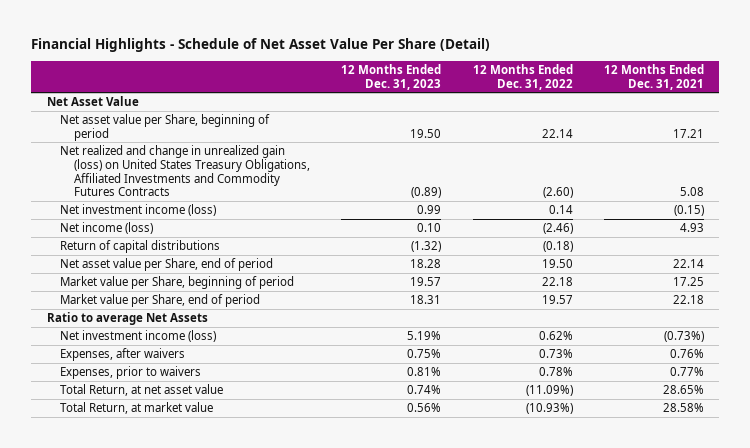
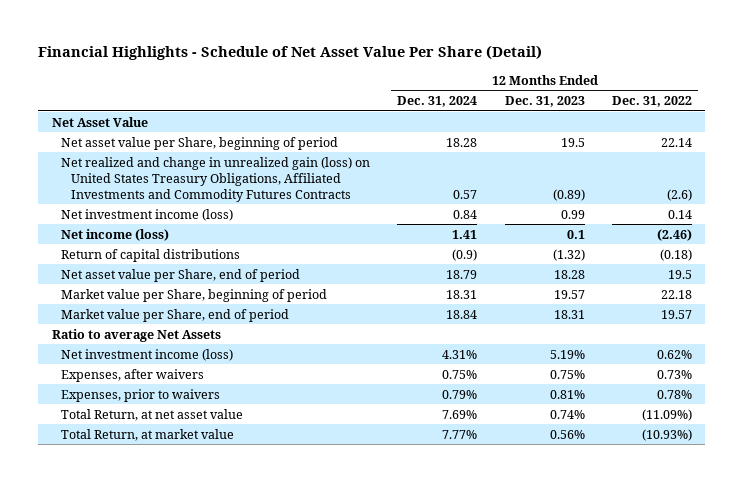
- | 12 Months Ended Dec. 31, 2023 | 12 Months Ended Dec. 31, 2022 | 12 Months Ended Dec. 31, 2021
+ | 12 Months Ended Dec. 31, 2024 | 12 Months Ended Dec. 31, 2023 | 12 Months Ended Dec. 31, 2022
- Net asset value per Share, beginning of period | 19.50 | 22.14 | 17.21
- Net realized and change in unrealized gain (loss) on United States Treasury Obligations, Affiliated Investments and Commodity Futures Contracts | (0.89) | (2.60) | 5.08
+ Net asset value per Share, beginning of period | 18.28 | 19.5 | 22.14
+ Net realized and change in unrealized gain (loss) on United States Treasury Obligations, Affiliated Investments and Commodity Futures Contracts | 0.57 | (0.89) | (2.6)
- Net income (loss) | 0.10 | (2.46) | 4.93
+ Net income (loss) | 1.41 | 0.1 | (2.46)
- Net asset value per Share, end of period | 18.28 | 19.50 | 22.14
+ Net asset value per Share, end of period | 18.79 | 18.28 | 19.5

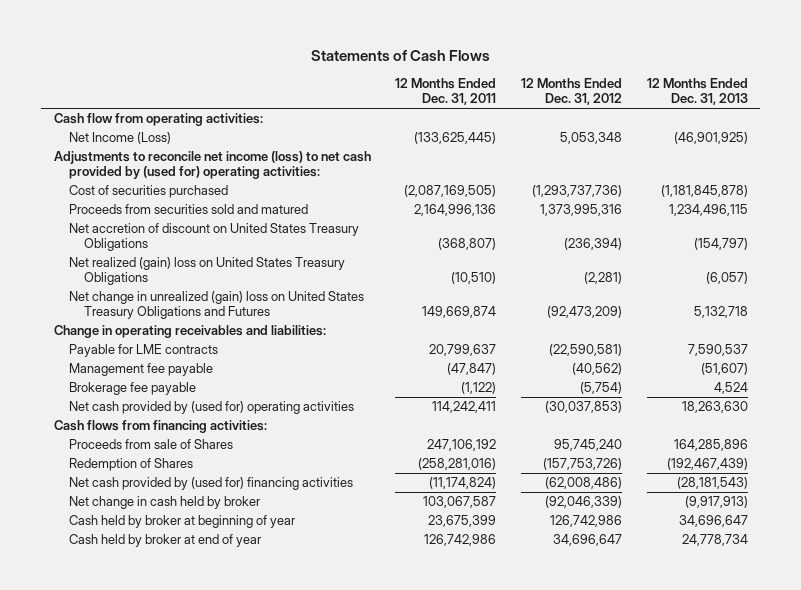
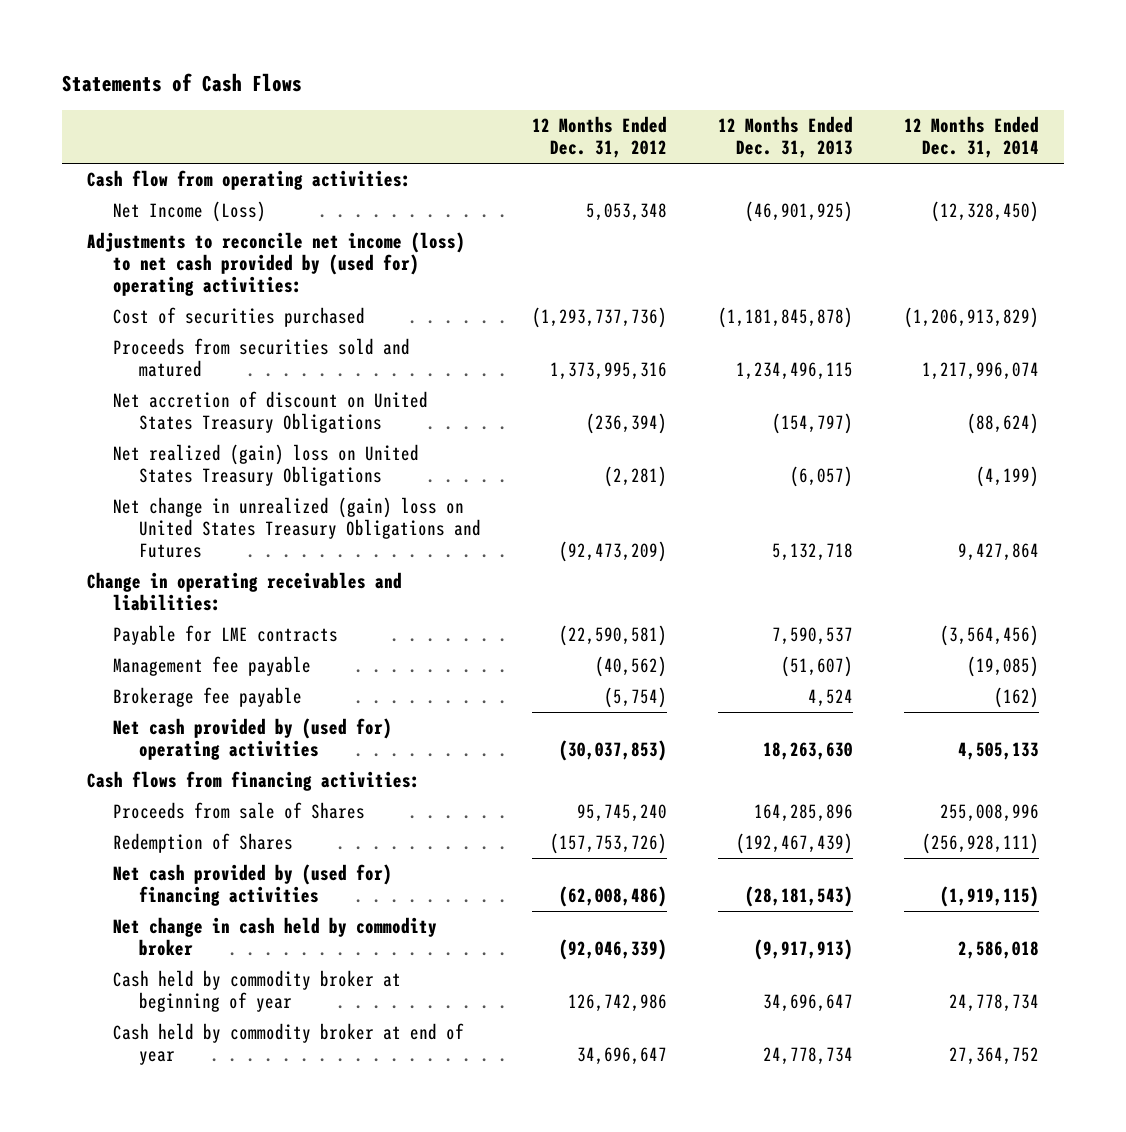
- | 12 Months Ended Dec. 31, 2011 | 12 Months Ended Dec. 31, 2012 | 12 Months Ended Dec. 31, 2013
+ | 12 Months Ended Dec. 31, 2012 | 12 Months Ended Dec. 31, 2013 | 12 Months Ended Dec. 31, 2014
- Net change in cash held by broker | 103,067,587 | (92,046,339) | (9,917,913)
- Cash held by broker at beginning of year | 23,675,399 | 126,742,986 | 34,696,647
- Cash held by broker at end of year | 126,742,986 | 34,696,647 | 24,778,734
+ Net change in cash held by commodity broker | (92,046,339) | (9,917,913) | 2,586,018
+ Cash held by commodity broker at beginning of year | 126,742,986 | 34,696,647 | 24,778,734
+ Cash held by commodity broker at end of year | 34,696,647 | 24,778,734 | 27,364,752

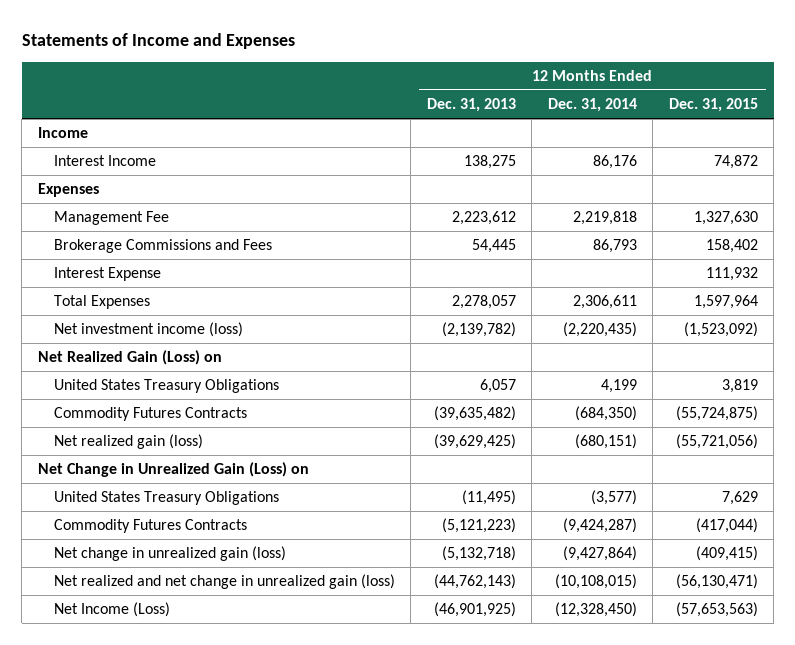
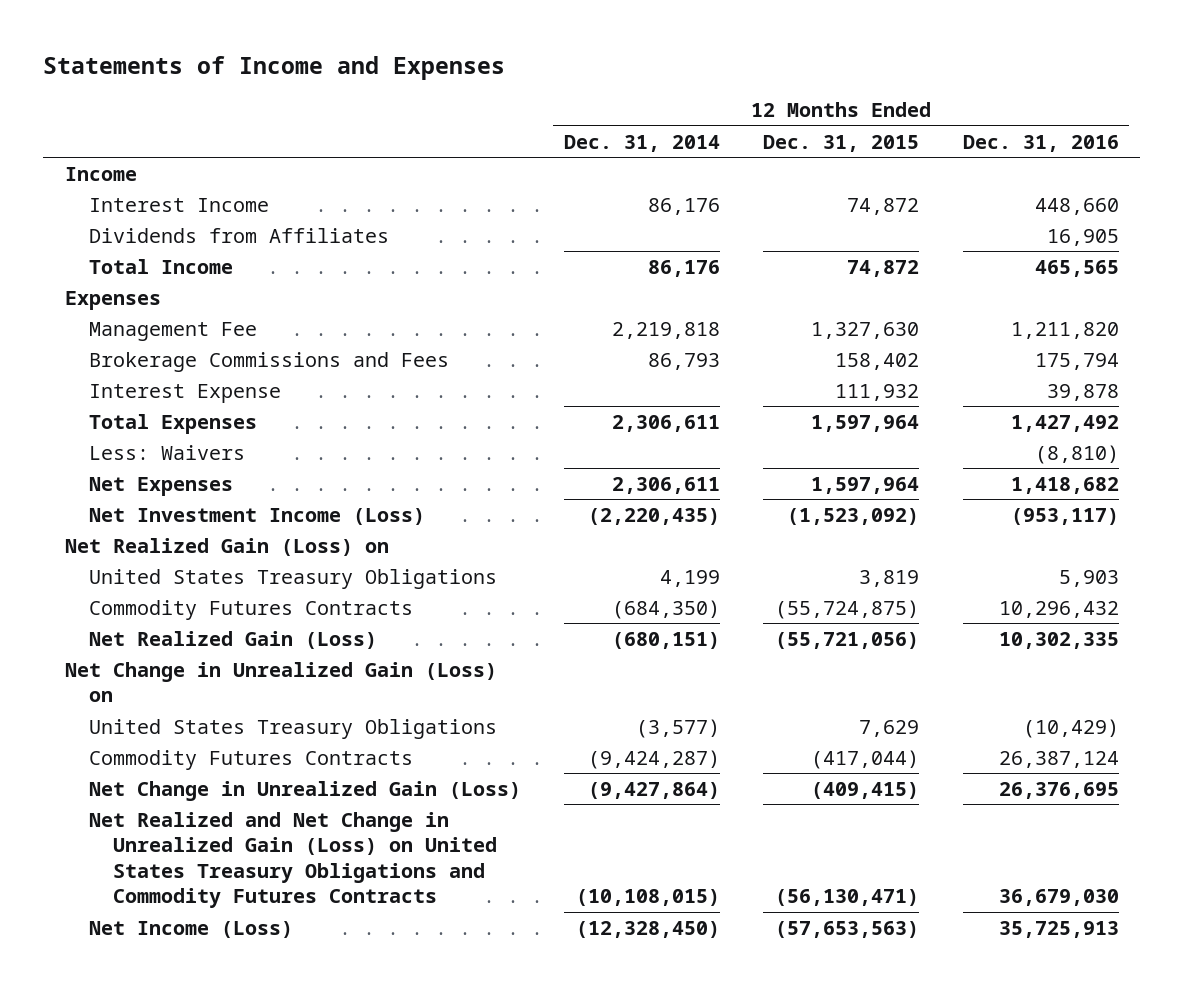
- | 12 Months Ended Dec. 31, 2013 | 12 Months Ended Dec. 31, 2014 | 12 Months Ended Dec. 31, 2015
+ | 12 Months Ended Dec. 31, 2014 | 12 Months Ended Dec. 31, 2015 | 12 Months Ended Dec. 31, 2016
+ Dividends from Affiliates | | | 16,905
+ Total Income | 86,176 | 74,872 | 465,565
- Net investment income (loss) | (2,139,782) | (2,220,435) | (1,523,092)
+ Less: Waivers | | | (8,810)
+ Net Expenses | 2,306,611 | 1,597,964 | 1,418,682
+ Net Investment Income (Loss) | (2,220,435) | (1,523,092) | (953,117)
- Net realized gain (loss) | (39,629,425) | (680,151) | (55,721,056)
+ Net Realized Gain (Loss) | (680,151) | (55,721,056) | 10,302,335
- Net change in unrealized gain (loss) | (5,132,718) | (9,427,864) | (409,415)
- Net realized and net change in unrealized gain (loss) | (44,762,143) | (10,108,015) | (56,130,471)
+ Net Change in Unrealized Gain (Loss) | (9,427,864) | (409,415) | 26,376,695
+ Net Realized and Net Change in Unrealized Gain (Loss) on United States Treasury Obligations and Commodity Futures Contracts | (10,108,015) | (56,130,471) | 36,679,030

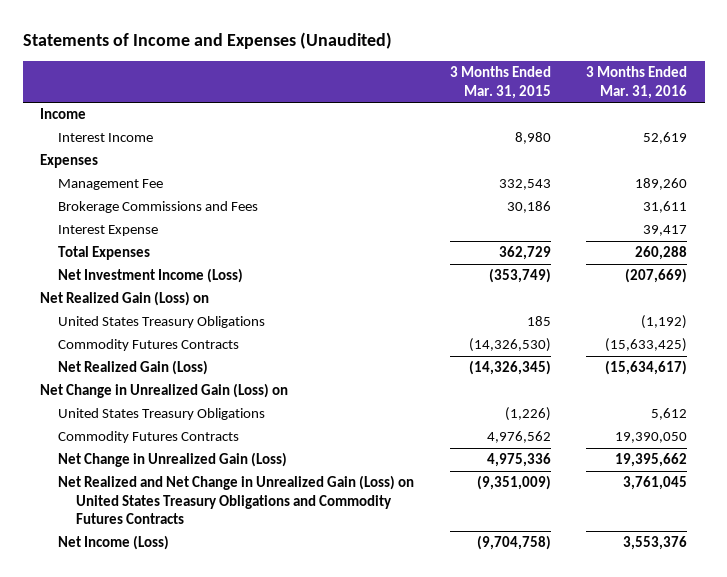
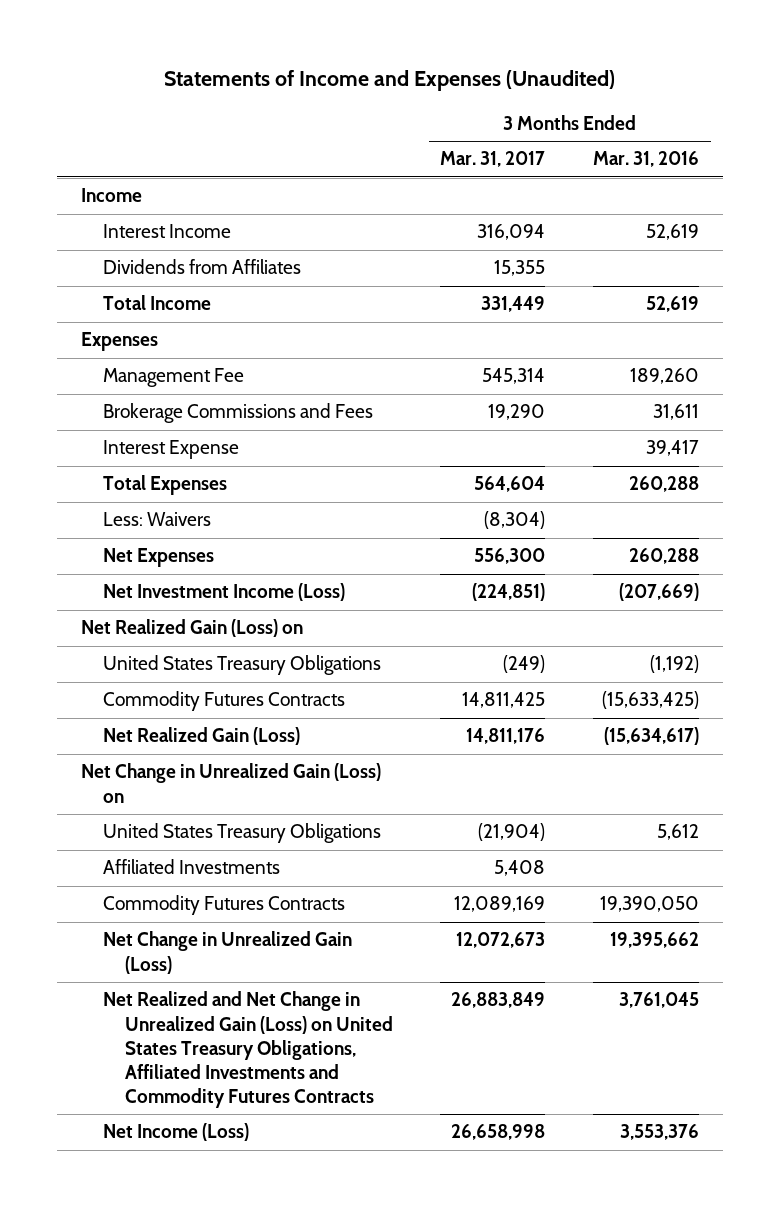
- | 3 Months Ended Mar. 31, 2015 | 3 Months Ended Mar. 31, 2016
+ | 3 Months Ended Mar. 31, 2017 | 3 Months Ended Mar. 31, 2016
+ Dividends from Affiliates | 15,355 |
+ Total Income | 331,449 | 52,619
+ Less: Waivers | (8,304) |
+ Net Expenses | 556,300 | 260,288
+ Affiliated Investments | 5,408 |
- Net Realized and Net Change in Unrealized Gain (Loss) on United States Treasury Obligations and Commodity Futures Contracts | (9,351,009) | 3,761,045
+ Net Realized and Net Change in Unrealized Gain (Loss) on United States Treasury Obligations, Affiliated Investments and Commodity Futures Contracts | 26,883,849 | 3,761,045

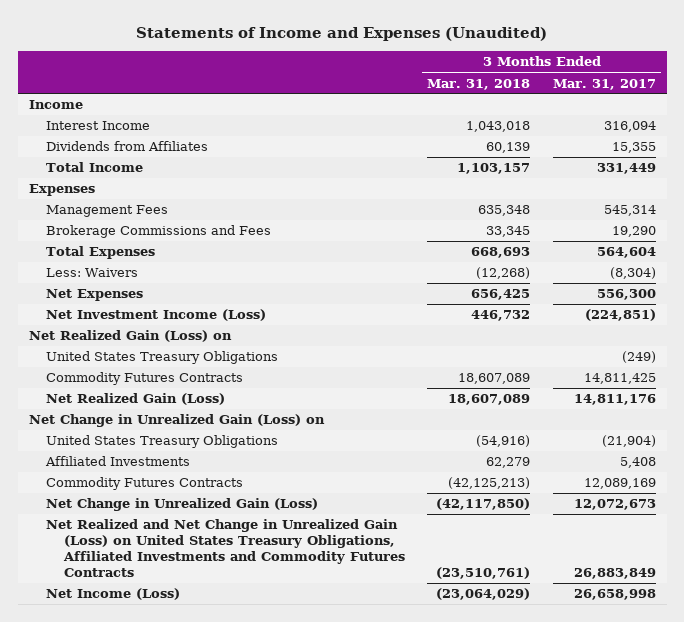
- | 3 Months Ended Mar. 31, 2017 | 3 Months Ended Mar. 31, 2016
+ | 3 Months Ended Mar. 31, 2018 | 3 Months Ended Mar. 31, 2017
- Management Fee | 545,314 | 189,260
+ Management Fees | 635,348 | 545,314
- Interest Expense | | 39,417

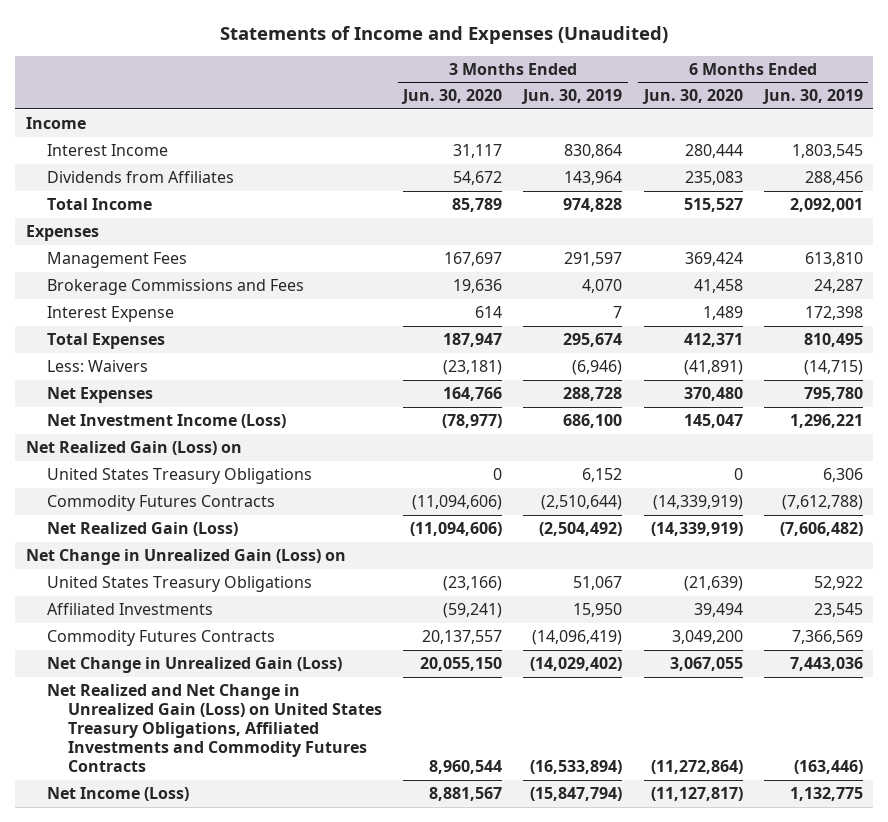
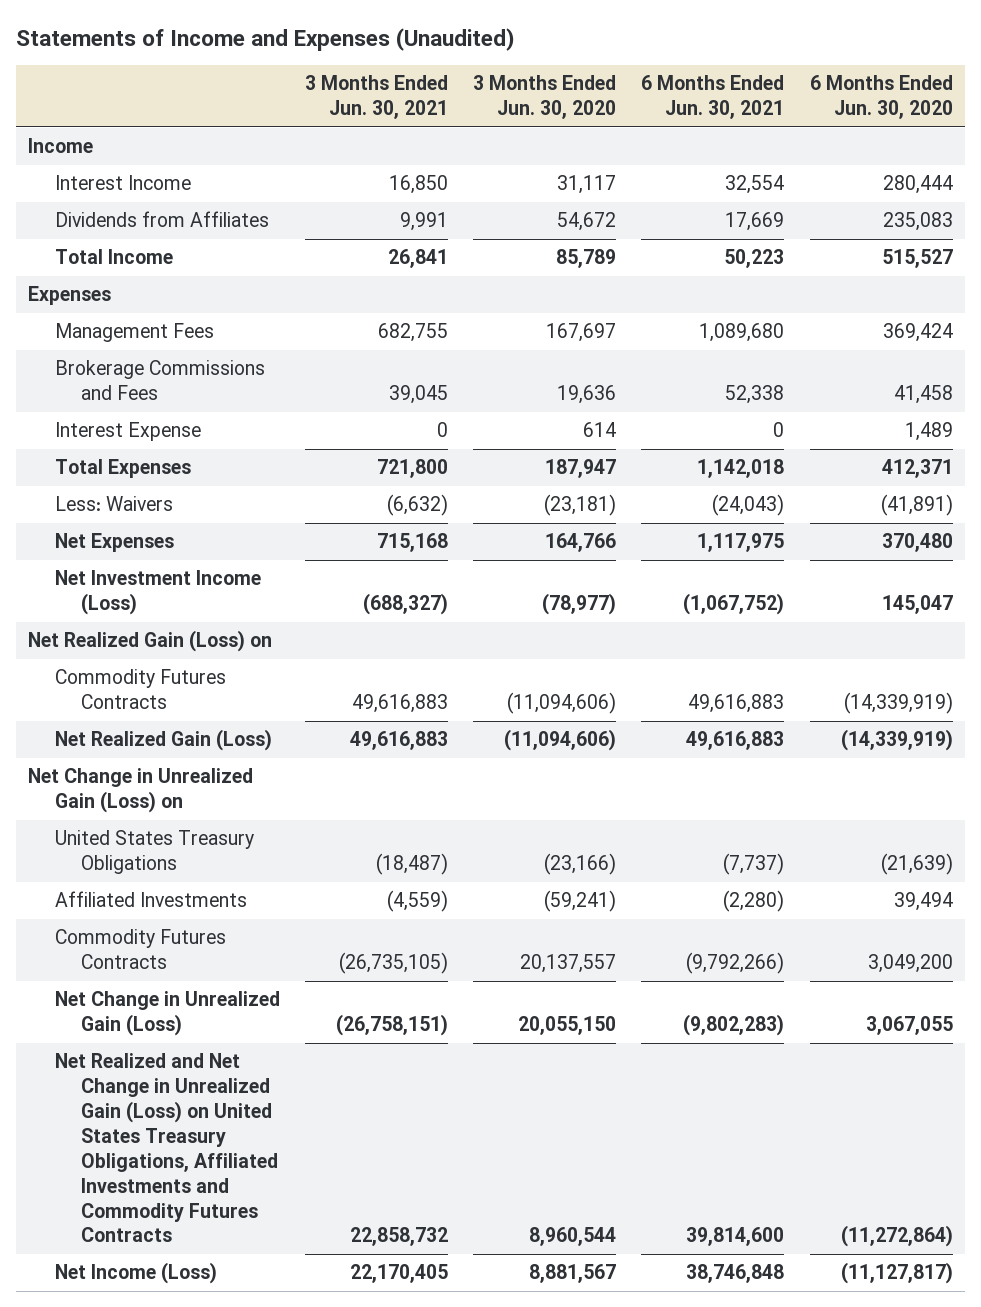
- | 3 Months Ended Jun. 30, 2020 | 3 Months Ended Jun. 30, 2019 | 6 Months Ended Jun. 30, 2020 | 6 Months Ended Jun. 30, 2019
+ | 3 Months Ended Jun. 30, 2021 | 3 Months Ended Jun. 30, 2020 | 6 Months Ended Jun. 30, 2021 | 6 Months Ended Jun. 30, 2020
- United States Treasury Obligations | 0 | 6,152 | 0 | 6,306

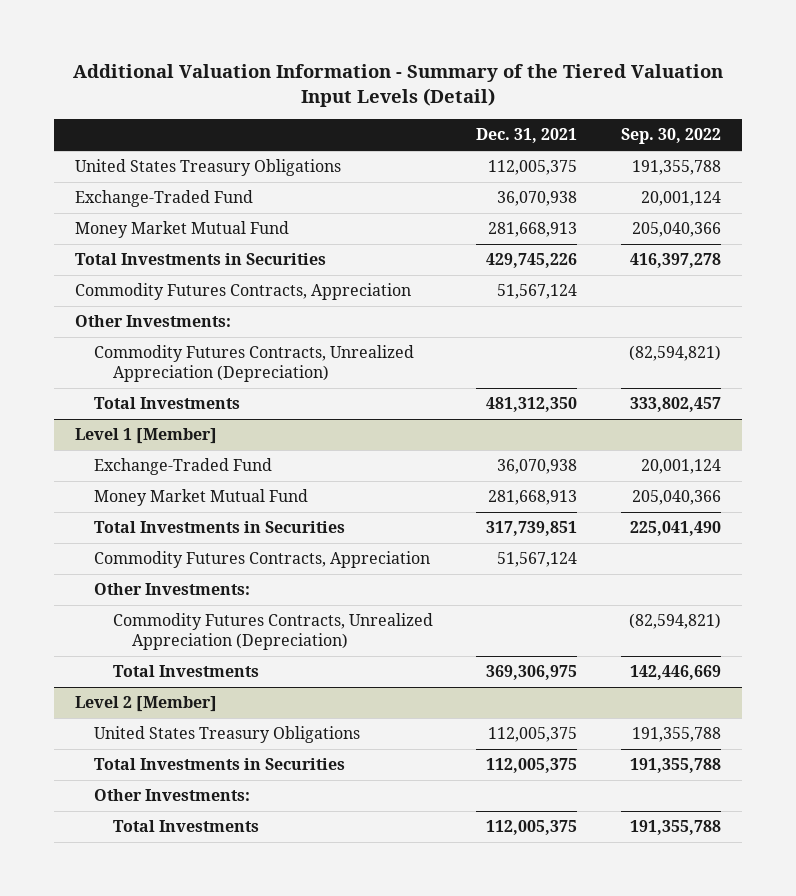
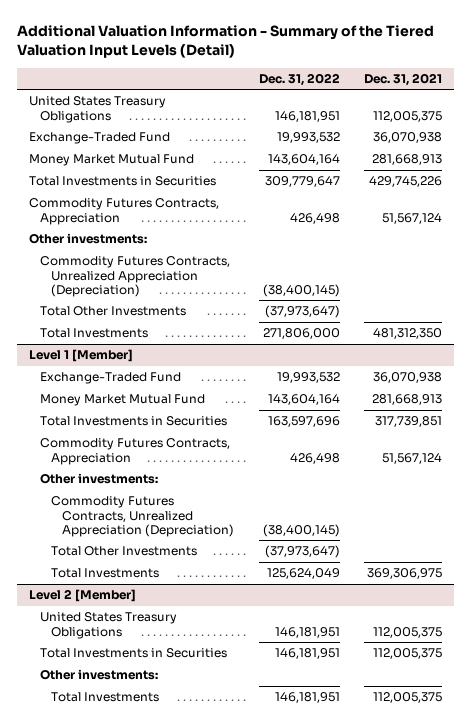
- | Dec. 31, 2021 | Sep. 30, 2022
+ | Dec. 31, 2022 | Dec. 31, 2021
- Other Investments:
+ Other investments:
+ Total Other Investments | (37,973,647) |
@ Level 1 [Member]
- Other Investments:
+ Other investments:
+ Total Other Investments | (37,973,647) |
@ Level 2 [Member]
- Other Investments:
+ Other investments:

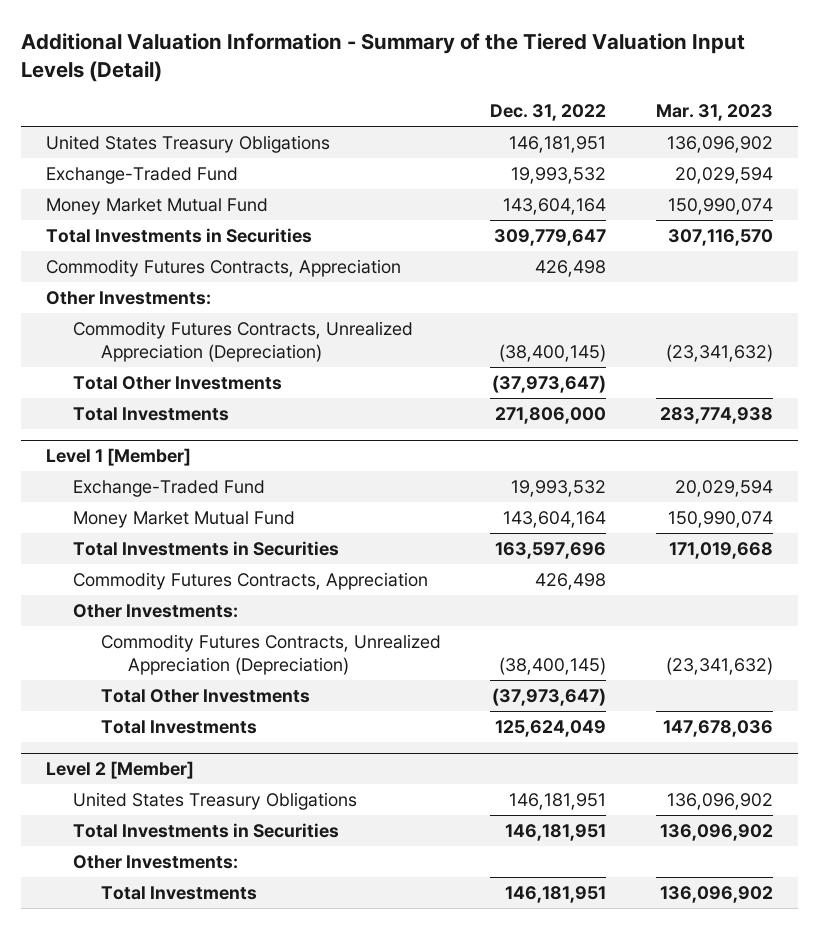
- | Dec. 31, 2022 | Dec. 31, 2021
+ | Dec. 31, 2022 | Mar. 31, 2023
- Other investments:
+ Other Investments:
@ Level 1 [Member]
- Other investments:
+ Other Investments:
@ Level 2 [Member]
- Other investments:
+ Other Investments:

